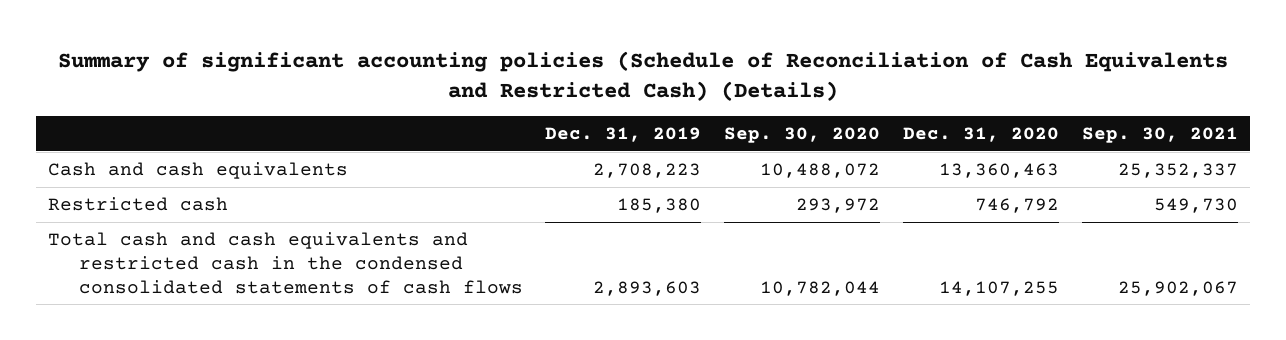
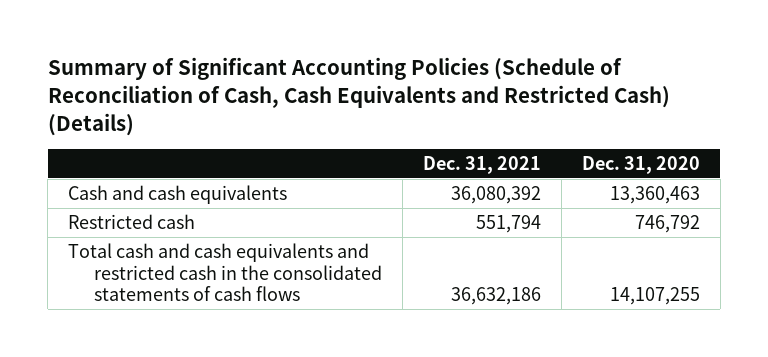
- Summary of significant accounting policies (Schedule of Reconciliation of Cash Equivalents and Restricted Cash) (Details)
+ Summary of Significant Accounting Policies (Schedule of Reconciliation of Cash, Cash Equivalents and Restricted Cash) (Details)
- | Dec. 31, 2019 | Sep. 30, 2020 | Dec. 31, 2020 | Sep. 30, 2021
+ | Dec. 31, 2021 | Dec. 31, 2020
- Total cash and cash equivalents and restricted cash in the condensed consolidated statements of cash flows | 2,893,603 | 10,782,044 | 14,107,255 | 25,902,067
+ Total cash and cash equivalents and restricted cash in the consolidated statements of cash flows | 36,632,186 | 14,107,255

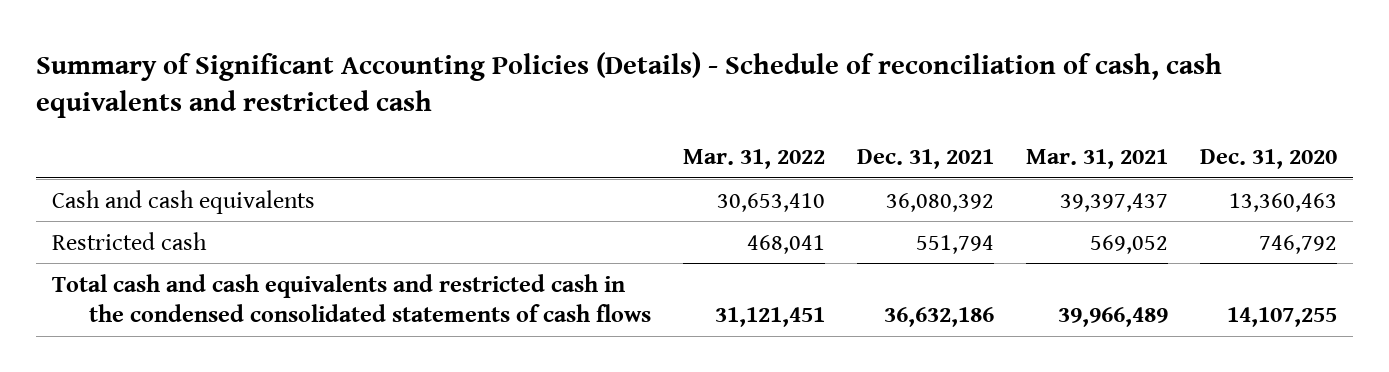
- Summary of Significant Accounting Policies (Schedule of Reconciliation of Cash, Cash Equivalents and Restricted Cash) (Details)
+ Summary of Significant Accounting Policies (Details) - Schedule of reconciliation of cash, cash equivalents and restricted cash
- | Dec. 31, 2021 | Dec. 31, 2020
+ | Mar. 31, 2022 | Dec. 31, 2021 | Mar. 31, 2021 | Dec. 31, 2020
- Total cash and cash equivalents and restricted cash in the consolidated statements of cash flows | 36,632,186 | 14,107,255
+ Total cash and cash equivalents and restricted cash in the condensed consolidated statements of cash flows | 31,121,451 | 36,632,186 | 39,966,489 | 14,107,255

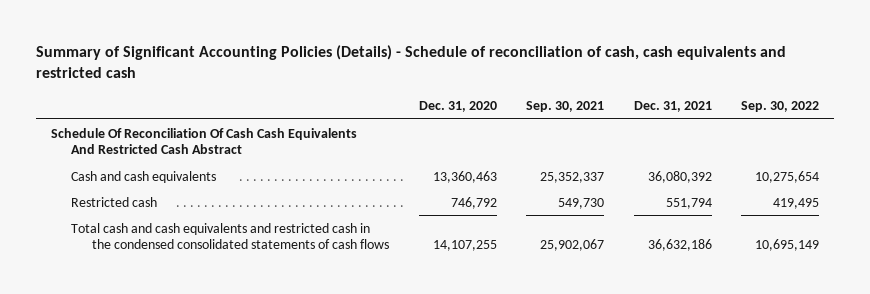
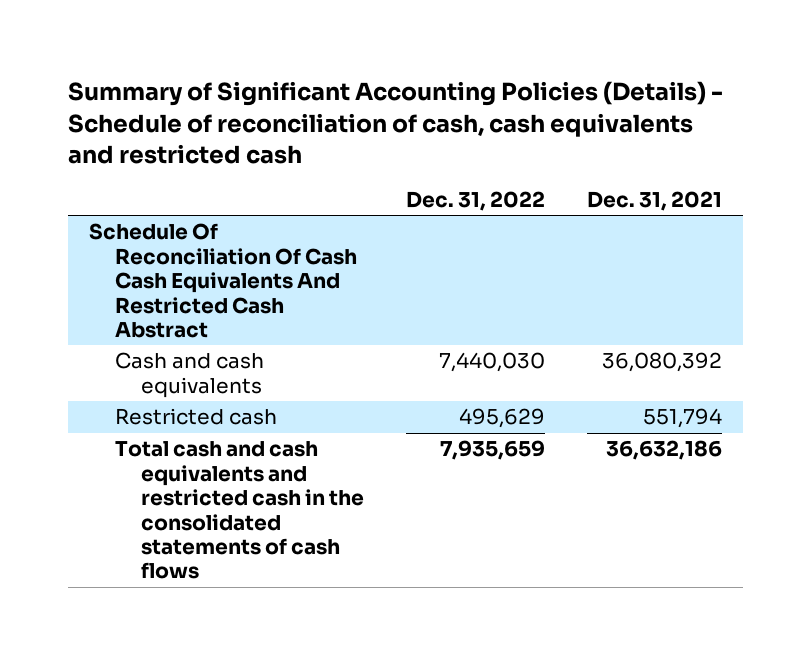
- | Dec. 31, 2020 | Sep. 30, 2021 | Dec. 31, 2021 | Sep. 30, 2022
+ | Dec. 31, 2022 | Dec. 31, 2021
- Total cash and cash equivalents and restricted cash in the condensed consolidated statements of cash flows | 14,107,255 | 25,902,067 | 36,632,186 | 10,695,149
+ Total cash and cash equivalents and restricted cash in the consolidated statements of cash flows | 7,935,659 | 36,632,186

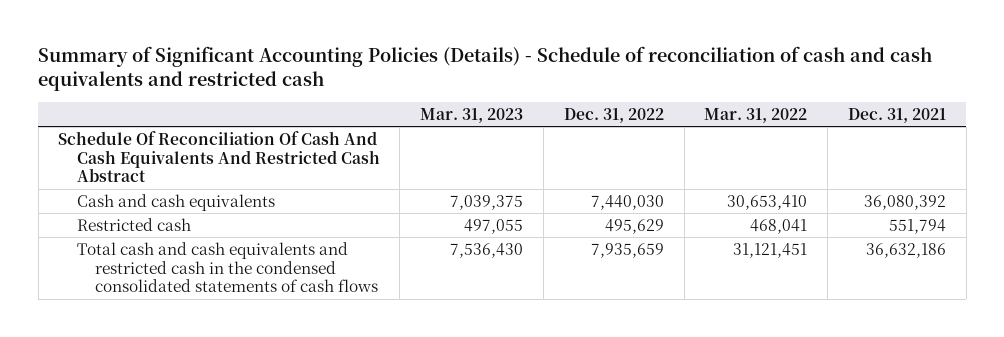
- Summary of Significant Accounting Policies (Details) - Schedule of reconciliation of cash, cash equivalents and restricted cash
+ Summary of Significant Accounting Policies (Details) - Schedule of reconciliation of cash and cash equivalents and restricted cash
- | Dec. 31, 2022 | Dec. 31, 2021
+ | Mar. 31, 2023 | Dec. 31, 2022 | Mar. 31, 2022 | Dec. 31, 2021
- Schedule Of Reconciliation Of Cash Cash Equivalents And Restricted Cash Abstract
+ Schedule Of Reconciliation Of Cash And Cash Equivalents And Restricted Cash Abstract
- Total cash and cash equivalents and restricted cash in the consolidated statements of cash flows | 7,935,659 | 36,632,186
+ Total cash and cash equivalents and restricted cash in the condensed consolidated statements of cash flows | 7,536,430 | 7,935,659 | 31,121,451 | 36,632,186

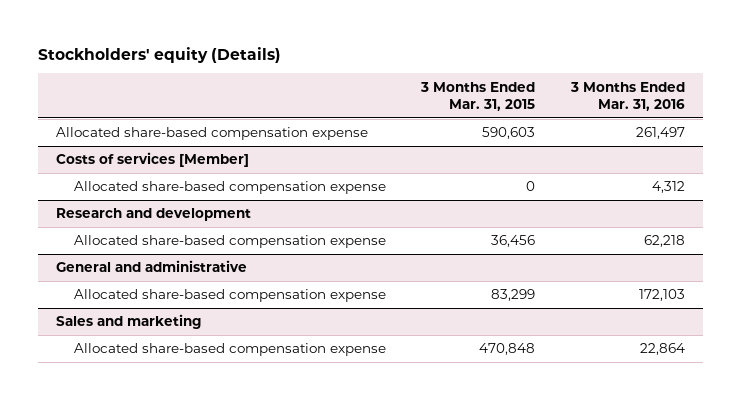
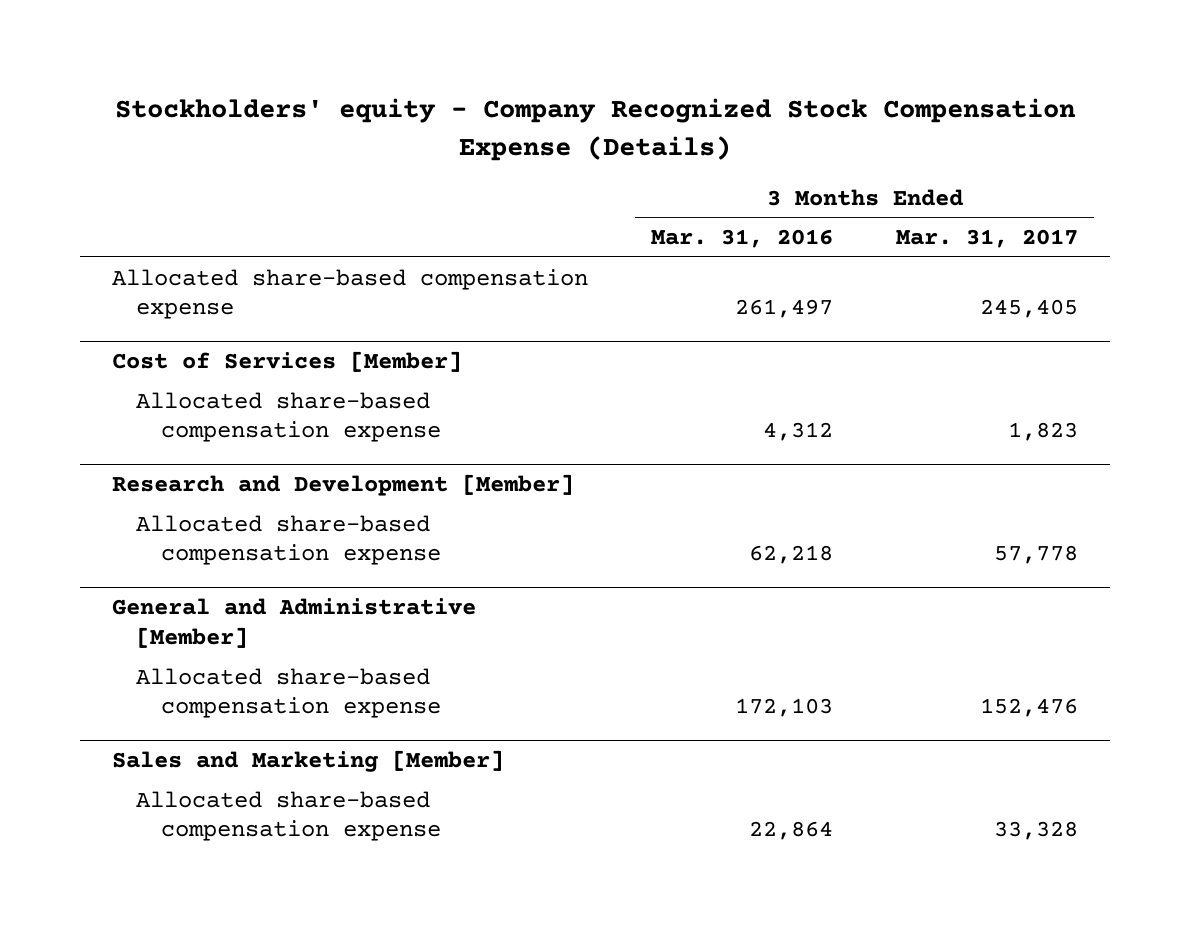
- Stockholders' equity (Details)
+ Stockholders' equity - Company Recognized Stock Compensation Expense (Details)
- | 3 Months Ended Mar. 31, 2015 | 3 Months Ended Mar. 31, 2016
+ | 3 Months Ended Mar. 31, 2016 | 3 Months Ended Mar. 31, 2017
- Costs of services [Member]
+ Cost of Services [Member]
- Research and development
+ Research and Development [Member]
- General and administrative
+ General and Administrative [Member]
- Sales and marketing
+ Sales and Marketing [Member]

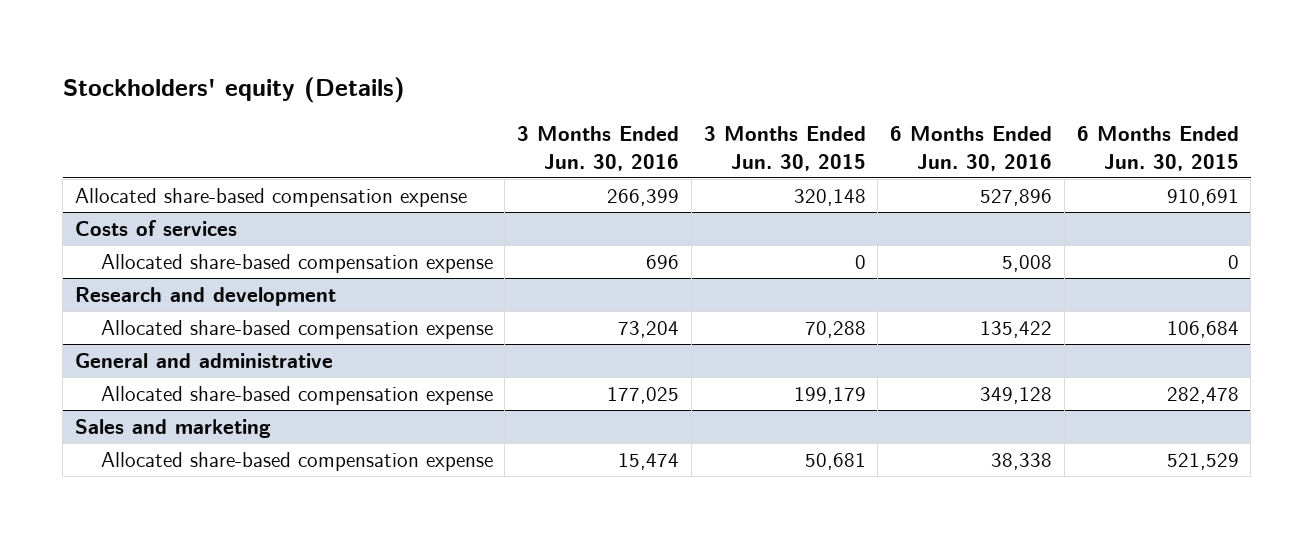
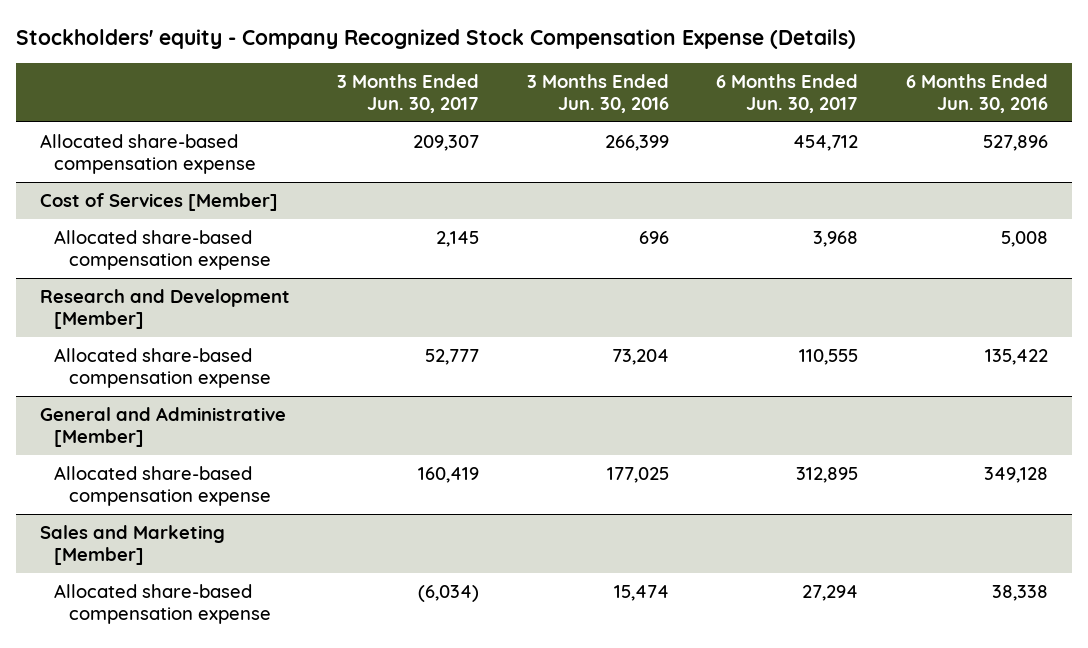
- Stockholders' equity (Details)
+ Stockholders' equity - Company Recognized Stock Compensation Expense (Details)
- | 3 Months Ended Jun. 30, 2016 | 3 Months Ended Jun. 30, 2015 | 6 Months Ended Jun. 30, 2016 | 6 Months Ended Jun. 30, 2015
+ | 3 Months Ended Jun. 30, 2017 | 3 Months Ended Jun. 30, 2016 | 6 Months Ended Jun. 30, 2017 | 6 Months Ended Jun. 30, 2016
- Costs of services
+ Cost of Services [Member]
- Research and development
+ Research and Development [Member]
- General and administrative
+ General and Administrative [Member]
- Sales and marketing
+ Sales and Marketing [Member]

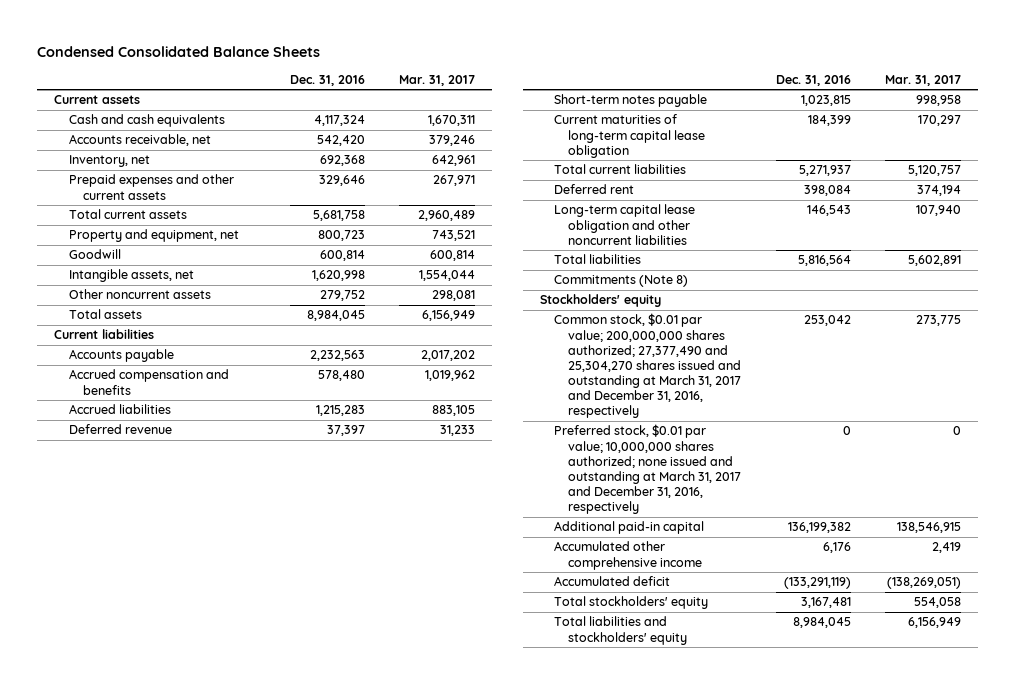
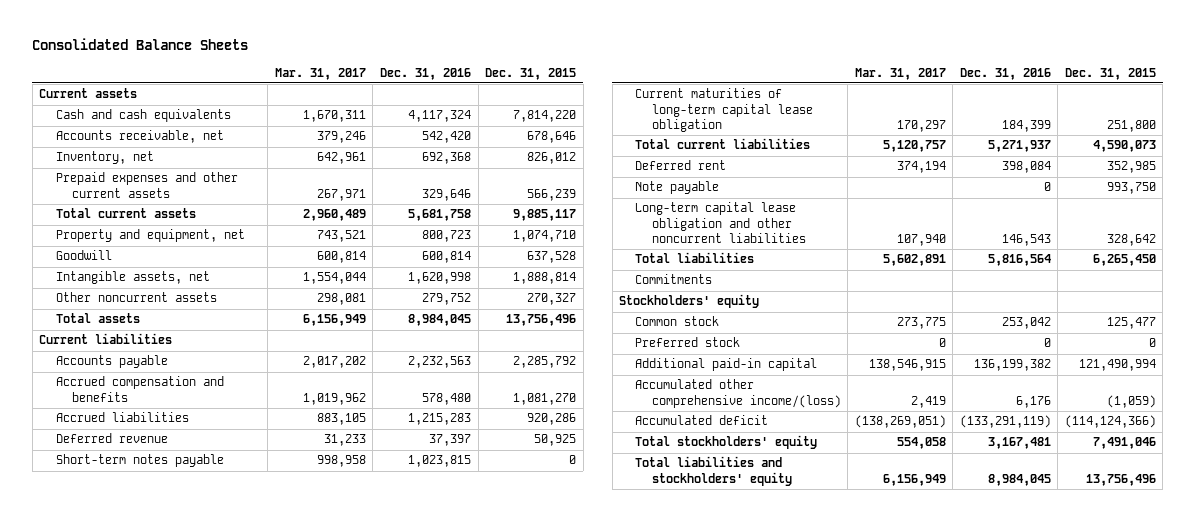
- Condensed Consolidated Balance Sheets
+ Consolidated Balance Sheets
- | Dec. 31, 2016 | Mar. 31, 2017
+ | Mar. 31, 2017 | Dec. 31, 2016 | Dec. 31, 2015
+ Note payable | | 0 | 993,750
- Commitments (Note 8)
+ Commitments
- Common stock, $0.01 par value; 200,000,000 shares authorized; 27,377,490 and 25,304,270 shares issued and outstanding at March 31, 2017 and December 31, 2016, respectively | 253,042 | 273,775
- Preferred stock, $0.01 par value; 10,000,000 shares authorized; none issued and outstanding at March 31, 2017 and December 31, 2016, respectively | 0 | 0
+ Common stock | 273,775 | 253,042 | 125,477
+ Preferred stock | 0 | 0 | 0
- Accumulated other comprehensive income | 6,176 | 2,419
+ Accumulated other comprehensive income/(loss) | 2,419 | 6,176 | (1,059)

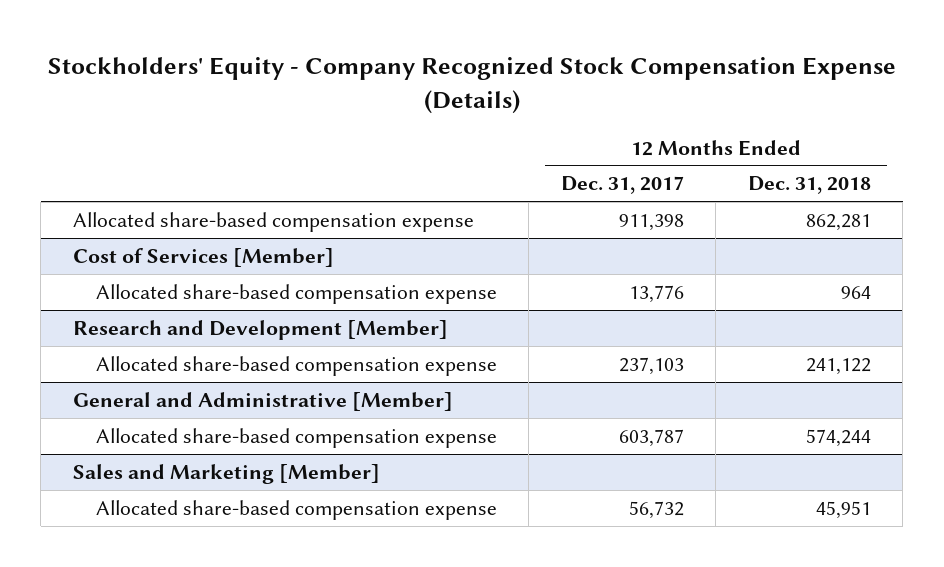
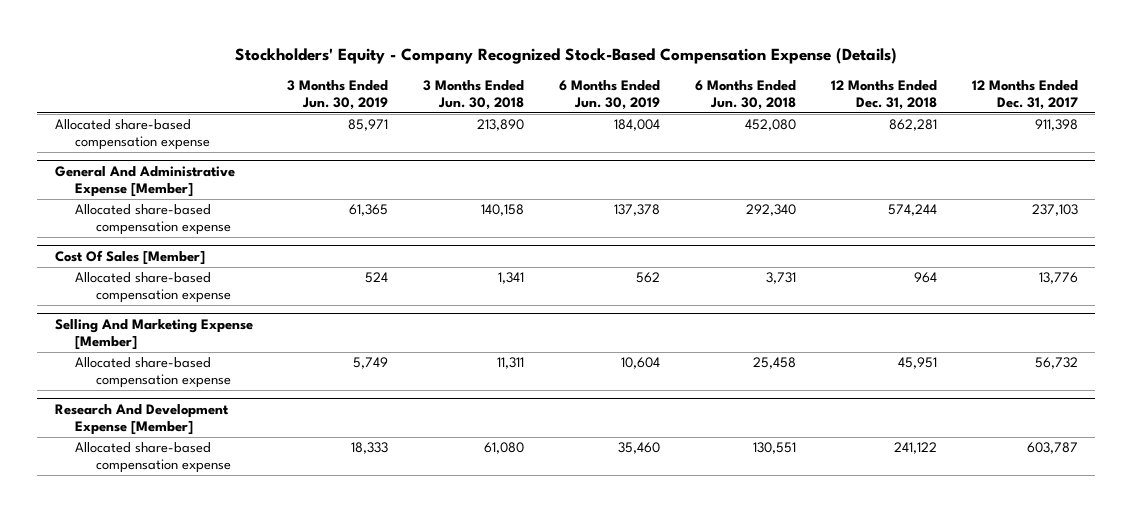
- Stockholders' Equity - Company Recognized Stock Compensation Expense (Details)
+ Stockholders' Equity - Company Recognized Stock-Based Compensation Expense (Details)
- | 12 Months Ended Dec. 31, 2017 | 12 Months Ended Dec. 31, 2018
+ | 3 Months Ended Jun. 30, 2019 | 3 Months Ended Jun. 30, 2018 | 6 Months Ended Jun. 30, 2019 | 6 Months Ended Jun. 30, 2018 | 12 Months Ended Dec. 31, 2018 | 12 Months Ended Dec. 31, 2017
- Cost of Services [Member]
+ General And Administrative Expense [Member]
+ Allocated share-based compensation expense | 61,365 | 140,158 | 137,378 | 292,340 | 574,244 | 237,103
+ Cost Of Sales [Member]
- Research and Development [Member]
- Allocated share-based compensation expense | 237,103 | 241,122
- General and Administrative [Member]
- Allocated share-based compensation expense | 603,787 | 574,244
- Sales and Marketing [Member]
+ Selling And Marketing Expense [Member]
+ Research And Development Expense [Member]
+ Allocated share-based compensation expense | 18,333 | 61,080 | 35,460 | 130,551 | 241,122 | 603,787

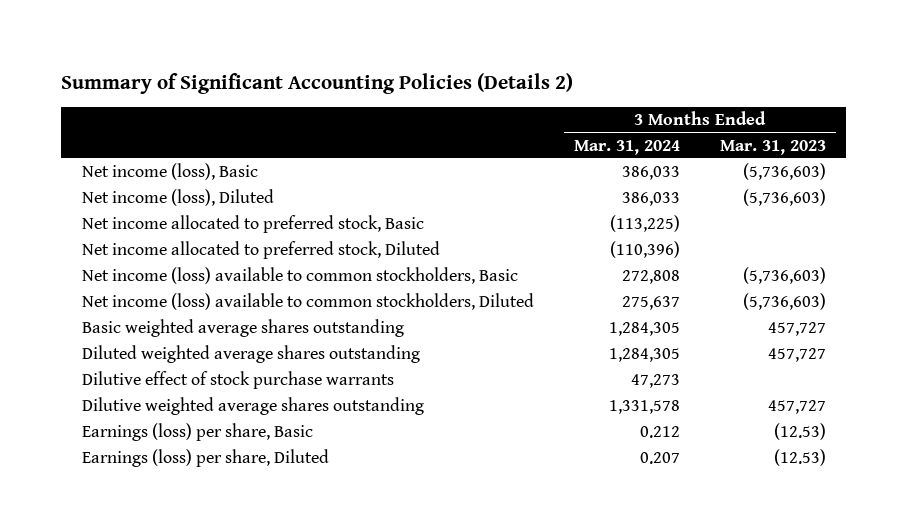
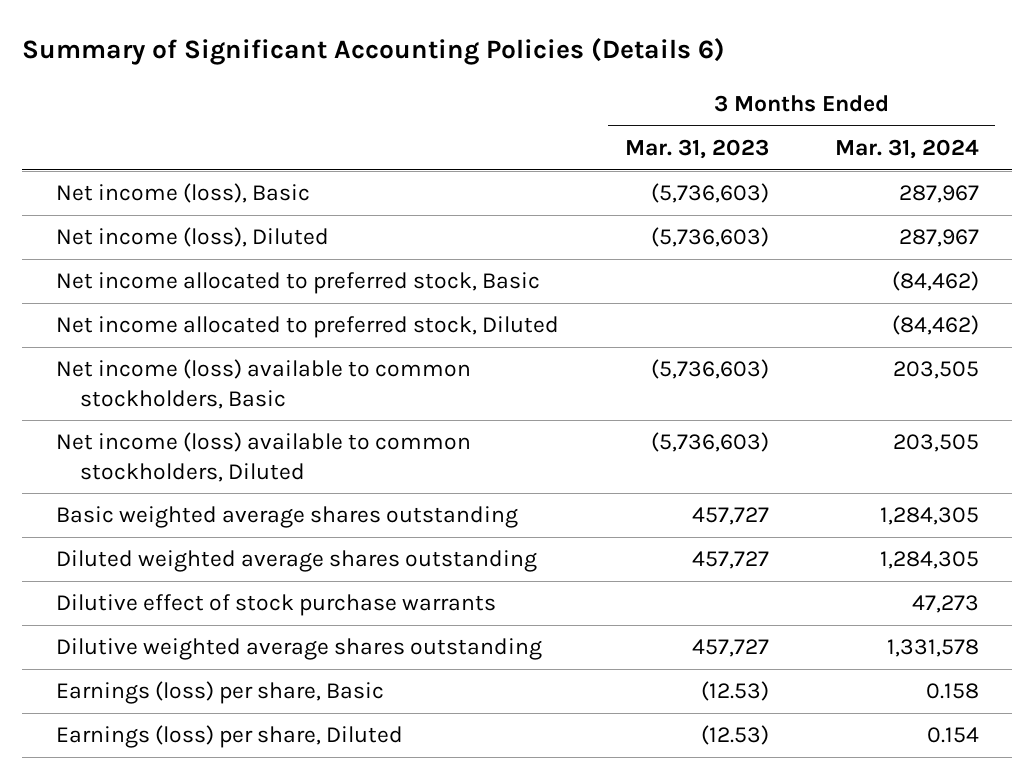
- Summary of Significant Accounting Policies (Details 2)
+ Summary of Significant Accounting Policies (Details 6)
- | 3 Months Ended Mar. 31, 2024 | 3 Months Ended Mar. 31, 2023
+ | 3 Months Ended Mar. 31, 2023 | 3 Months Ended Mar. 31, 2024
- Net income (loss), Basic | 386,033 | (5,736,603)
- Net income (loss), Diluted | 386,033 | (5,736,603)
- Net income allocated to preferred stock, Basic | (113,225) |
- Net income allocated to preferred stock, Diluted | (110,396) |
- Net income (loss) available to common stockholders, Basic | 272,808 | (5,736,603)
- Net income (loss) available to common stockholders, Diluted | 275,637 | (5,736,603)
+ Net income (loss), Basic | (5,736,603) | 287,967
+ Net income (loss), Diluted | (5,736,603) | 287,967
+ Net income allocated to preferred stock, Basic | | (84,462)
+ Net income allocated to preferred stock, Diluted | | (84,462)
+ Net income (loss) available to common stockholders, Basic | (5,736,603) | 203,505
+ Net income (loss) available to common stockholders, Diluted | (5,736,603) | 203,505
- Earnings (loss) per share, Basic | 0.212 | (12.53)
- Earnings (loss) per share, Diluted | 0.207 | (12.53)
+ Earnings (loss) per share, Basic | (12.53) | 0.158
+ Earnings (loss) per share, Diluted | (12.53) | 0.154

